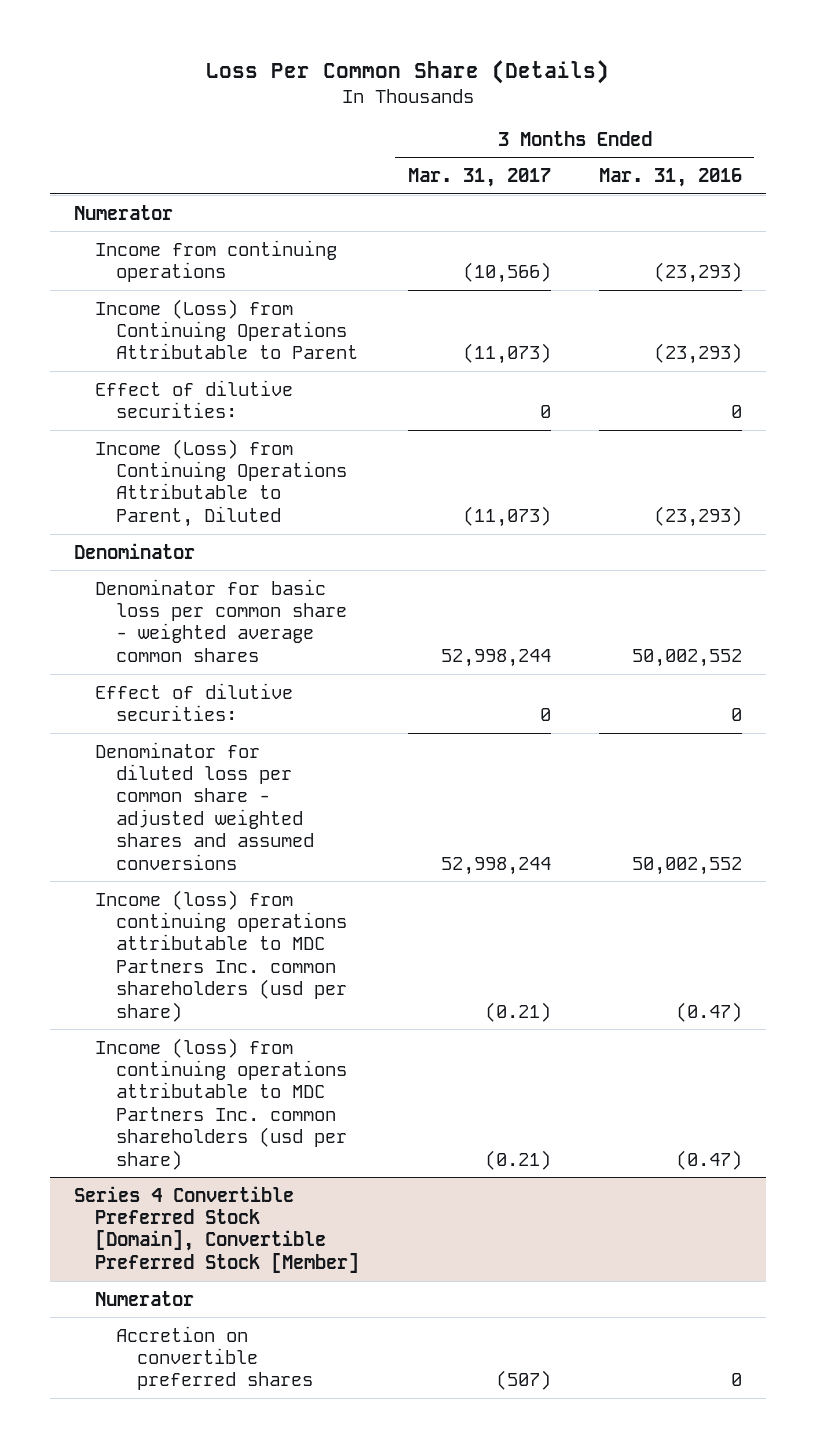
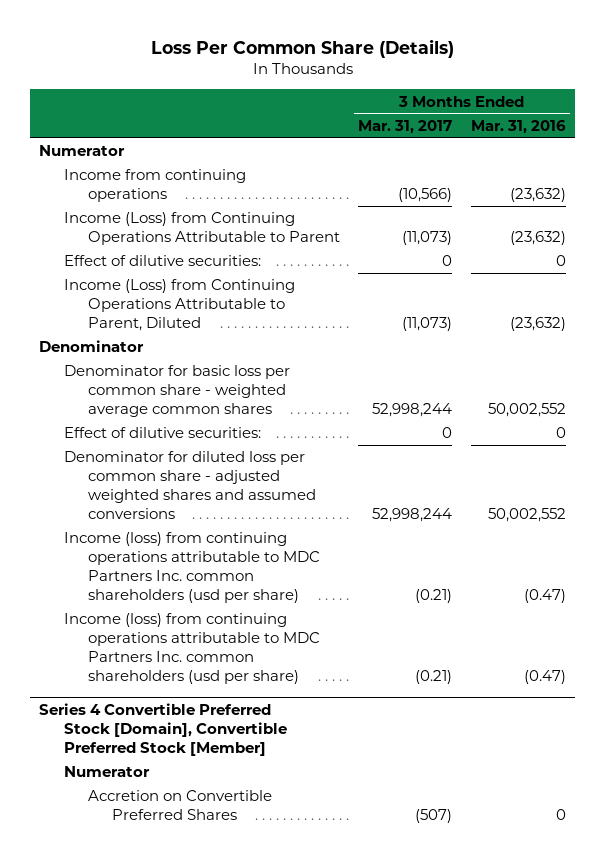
- Income from continuing operations | (10,566) | (23,293)
- Income (Loss) from Continuing Operations Attributable to Parent | (11,073) | (23,293)
+ Income from continuing operations | (10,566) | (23,632)
+ Income (Loss) from Continuing Operations Attributable to Parent | (11,073) | (23,632)
- Income (Loss) from Continuing Operations Attributable to Parent, Diluted | (11,073) | (23,293)
+ Income (Loss) from Continuing Operations Attributable to Parent, Diluted | (11,073) | (23,632)
@ Series 4 Convertible Preferred Stock [Domain], Convertible Preferred Stock [Member]
- Accretion on convertible preferred shares | (507) | 0
+ Accretion on Convertible Preferred Shares | (507) | 0

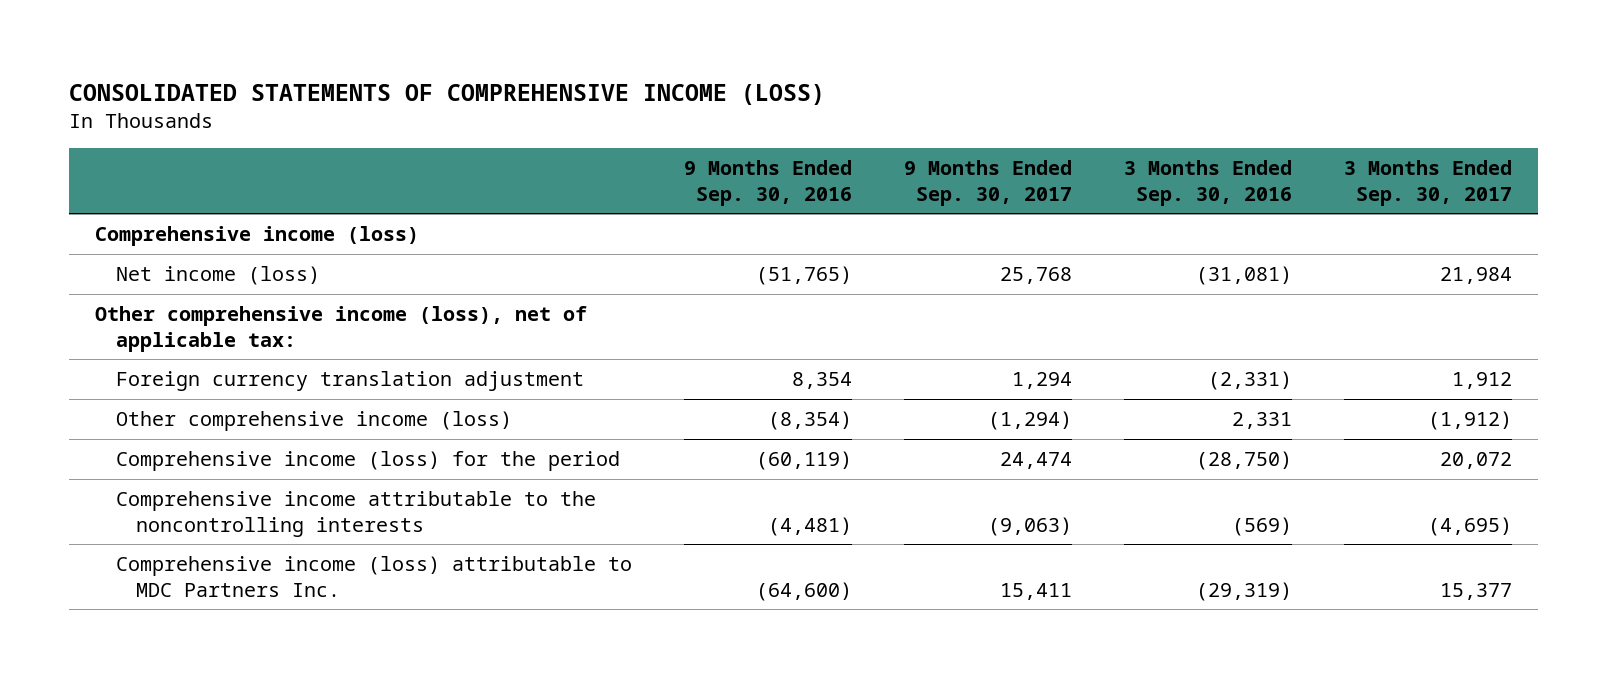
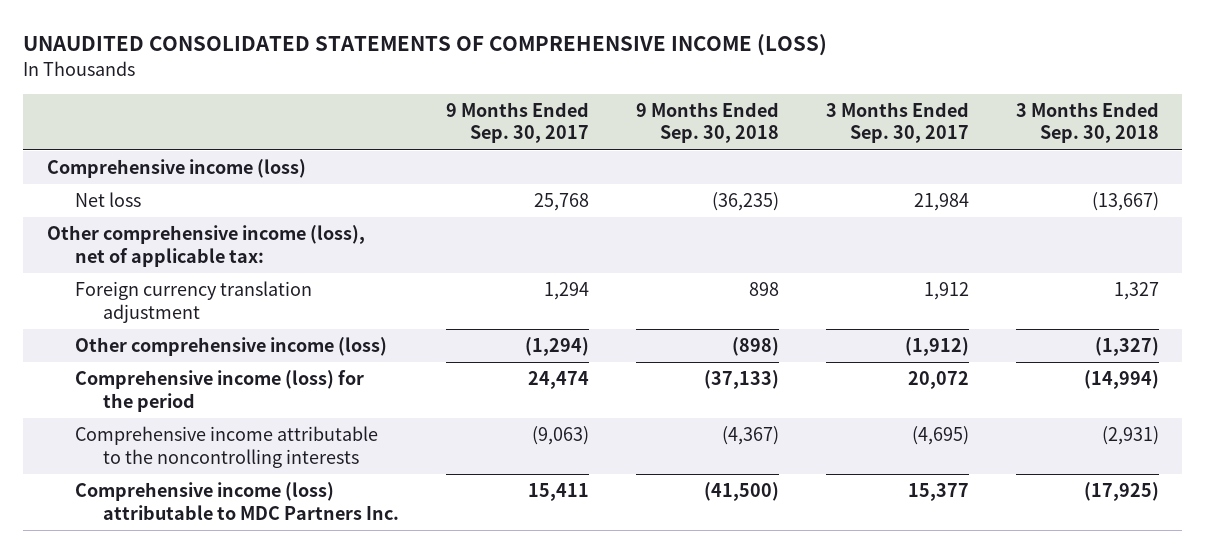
- CONSOLIDATED STATEMENTS OF COMPREHENSIVE INCOME (LOSS)
+ UNAUDITED CONSOLIDATED STATEMENTS OF COMPREHENSIVE INCOME (LOSS)
- | 9 Months Ended Sep. 30, 2016 | 9 Months Ended Sep. 30, 2017 | 3 Months Ended Sep. 30, 2016 | 3 Months Ended Sep. 30, 2017
+ | 9 Months Ended Sep. 30, 2017 | 9 Months Ended Sep. 30, 2018 | 3 Months Ended Sep. 30, 2017 | 3 Months Ended Sep. 30, 2018
- Net income (loss) | (51,765) | 25,768 | (31,081) | 21,984
+ Net loss | 25,768 | (36,235) | 21,984 | (13,667)

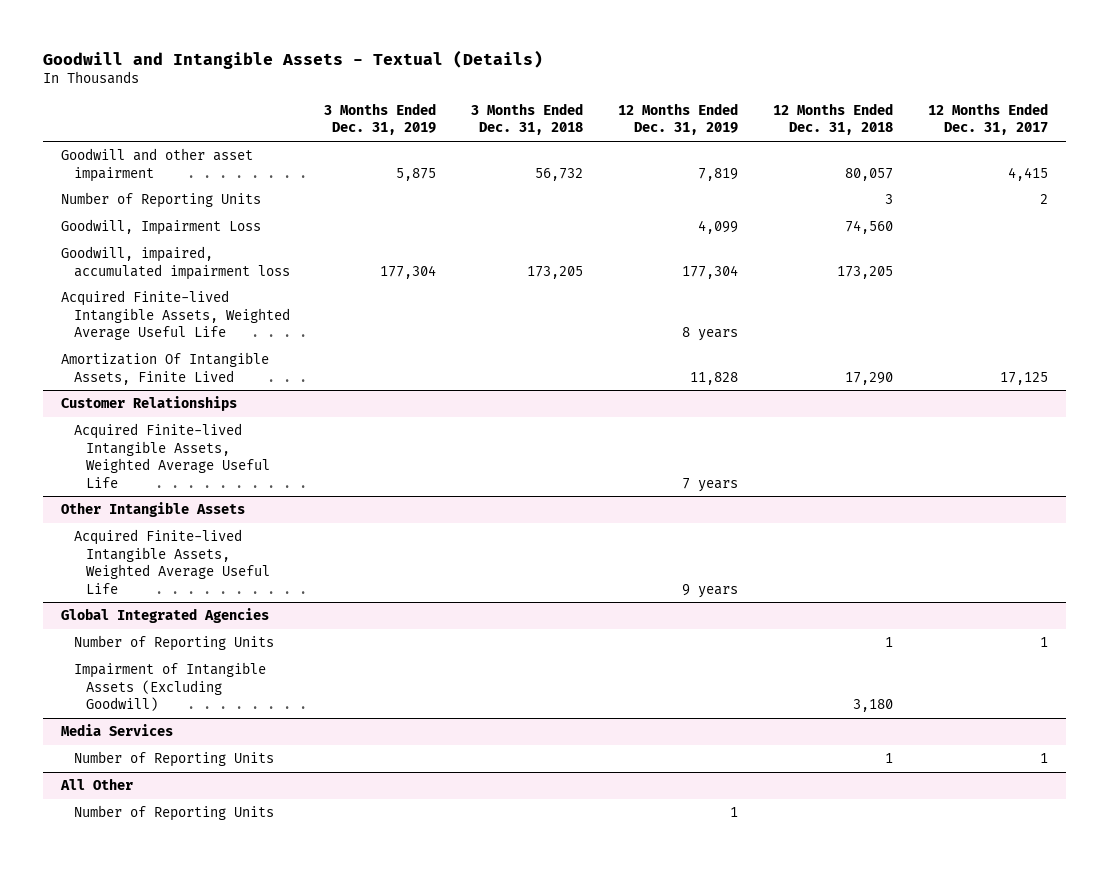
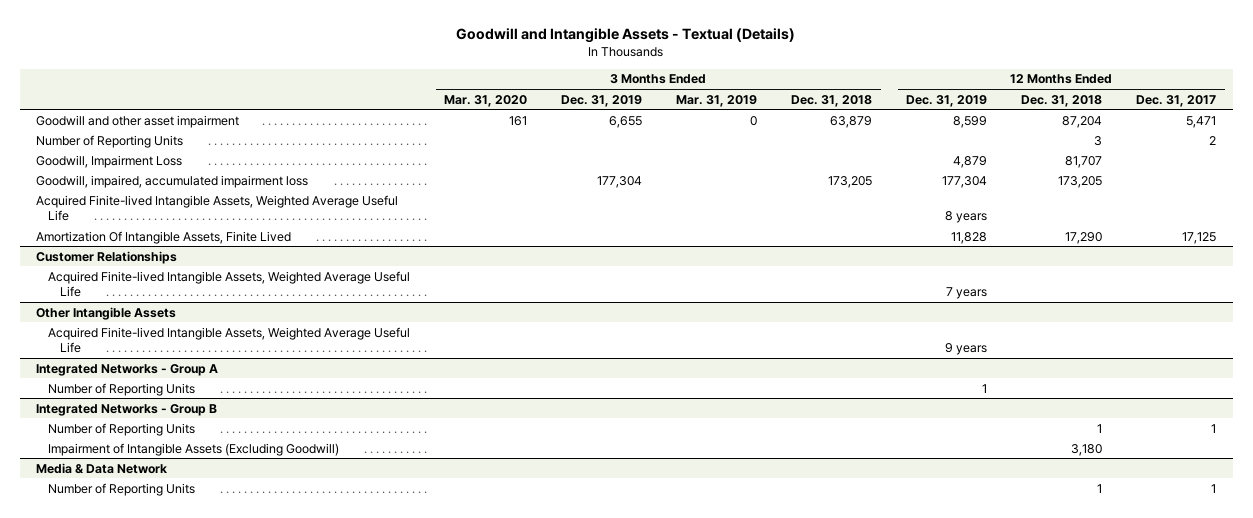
- | 3 Months Ended Dec. 31, 2019 | 3 Months Ended Dec. 31, 2018 | 12 Months Ended Dec. 31, 2019 | 12 Months Ended Dec. 31, 2018 | 12 Months Ended Dec. 31, 2017
+ | 3 Months Ended Mar. 31, 2020 | 3 Months Ended Dec. 31, 2019 | 3 Months Ended Mar. 31, 2019 | 3 Months Ended Dec. 31, 2018 | 12 Months Ended Dec. 31, 2019 | 12 Months Ended Dec. 31, 2018 | 12 Months Ended Dec. 31, 2017
- Goodwill and other asset impairment | 5,875 | 56,732 | 7,819 | 80,057 | 4,415
+ Goodwill and other asset impairment | 161 | 6,655 | 0 | 63,879 | 8,599 | 87,204 | 5,471
- Goodwill, Impairment Loss | | | 4,099 | 74,560 |
+ Goodwill, Impairment Loss | | | | | 4,879 | 81,707 |
- Global Integrated Agencies
+ Integrated Networks - Group A
+ Number of Reporting Units | | | | | 1 | |
+ Integrated Networks - Group B
- Media Services
+ Media & Data Network
- All Other
- Number of Reporting Units | | | 1 | |

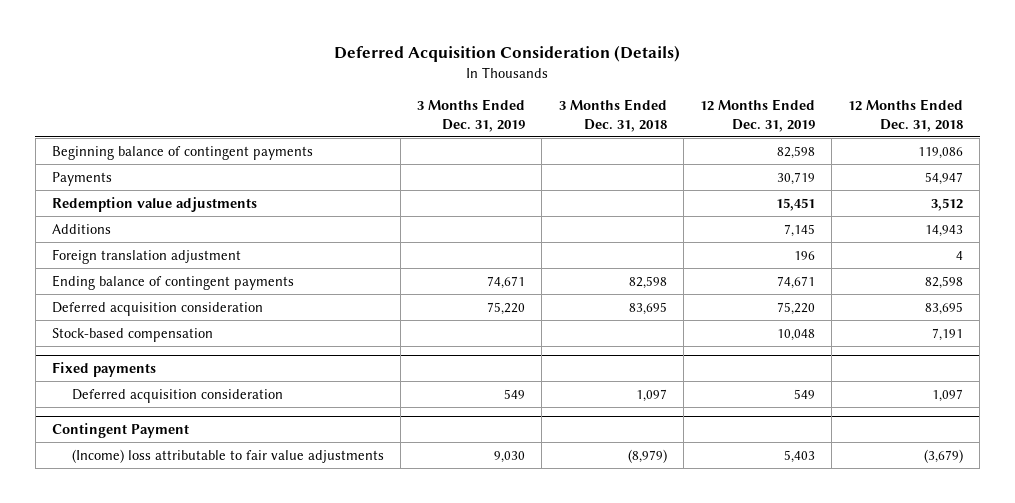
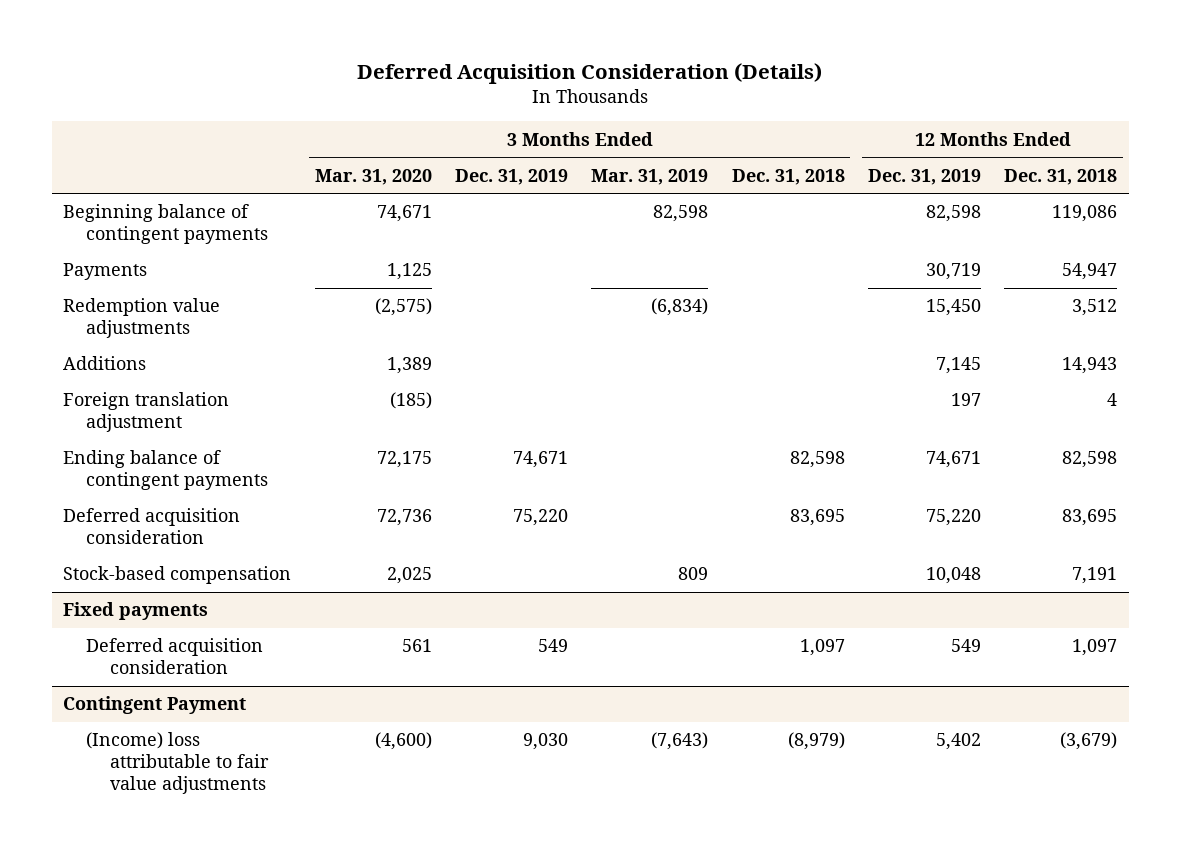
- | 3 Months Ended Dec. 31, 2019 | 3 Months Ended Dec. 31, 2018 | 12 Months Ended Dec. 31, 2019 | 12 Months Ended Dec. 31, 2018
+ | 3 Months Ended Mar. 31, 2020 | 3 Months Ended Dec. 31, 2019 | 3 Months Ended Mar. 31, 2019 | 3 Months Ended Dec. 31, 2018 | 12 Months Ended Dec. 31, 2019 | 12 Months Ended Dec. 31, 2018
- Redemption value adjustments | | | 15,451 | 3,512
+ Redemption value adjustments | (2,575) | | (6,834) | | 15,450 | 3,512
- Foreign translation adjustment | | | 196 | 4
+ Foreign translation adjustment | (185) | | | | 197 | 4
@ Contingent Payment
- (Income) loss attributable to fair value adjustments | 9,030 | (8,979) | 5,403 | (3,679)
+ (Income) loss attributable to fair value adjustments | (4,600) | 9,030 | (7,643) | (8,979) | 5,402 | (3,679)

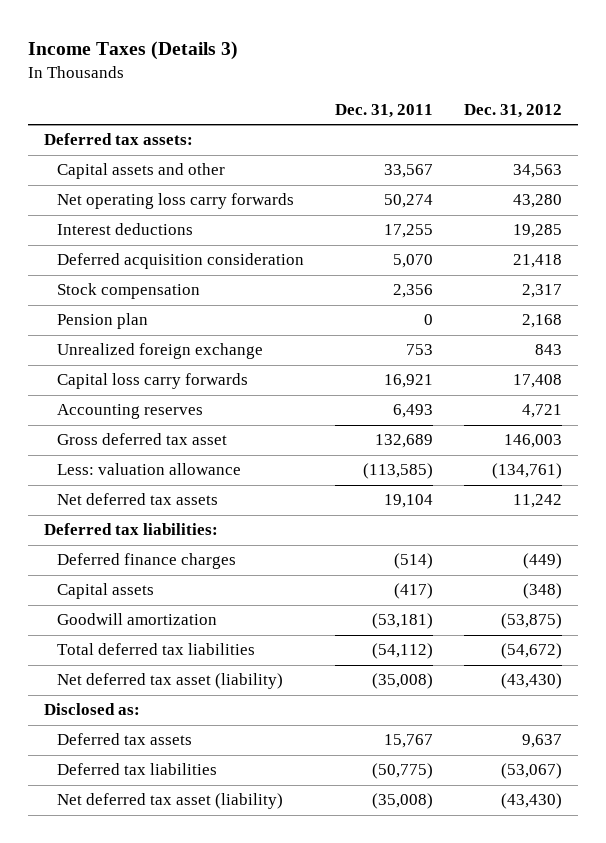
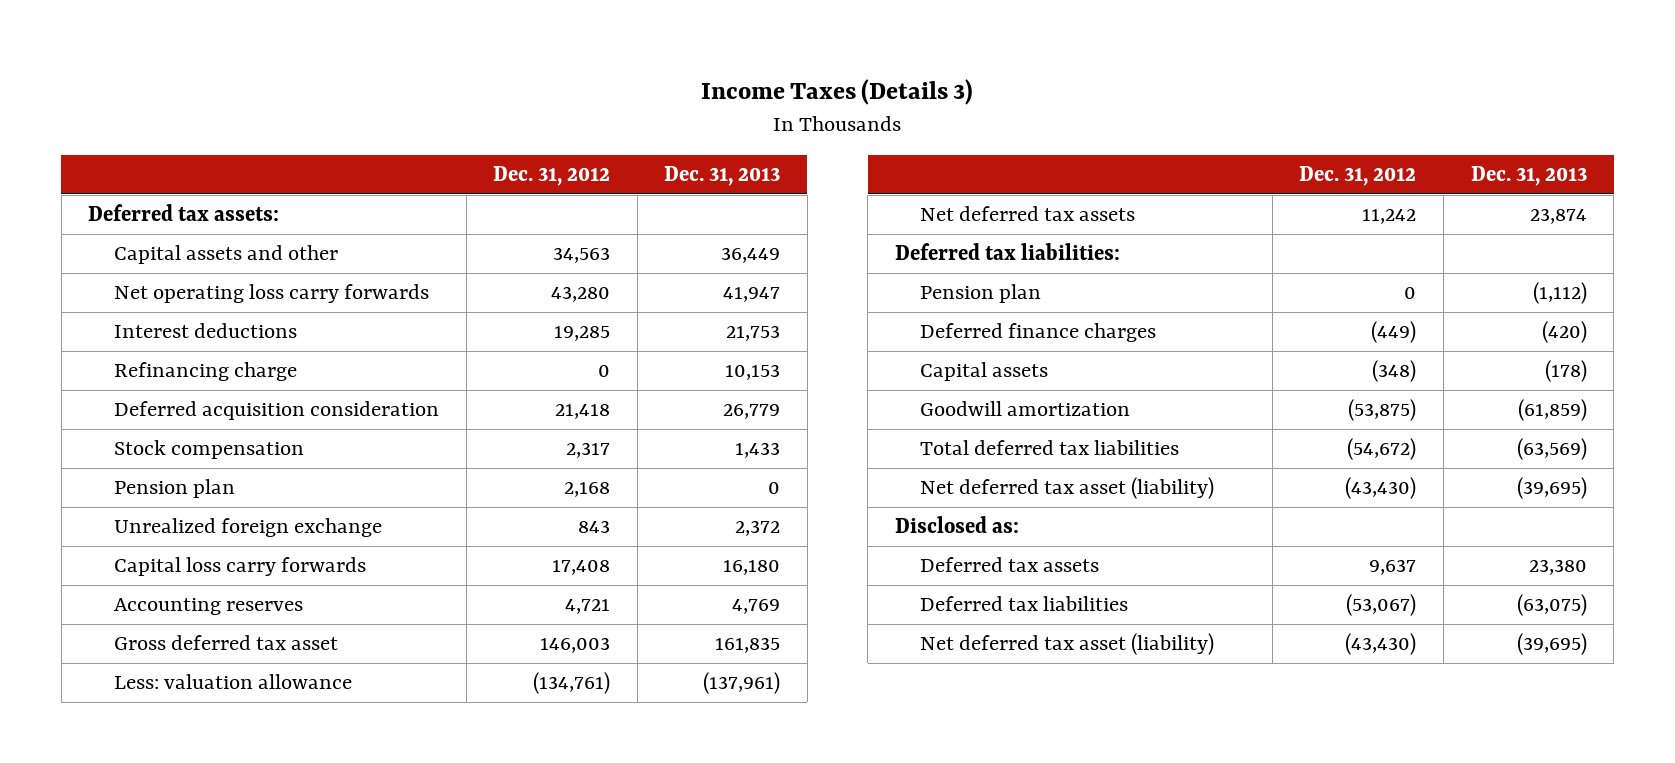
- | Dec. 31, 2011 | Dec. 31, 2012
+ | Dec. 31, 2012 | Dec. 31, 2013
+ Refinancing charge | 0 | 10,153
+ Pension plan | 0 | (1,112)

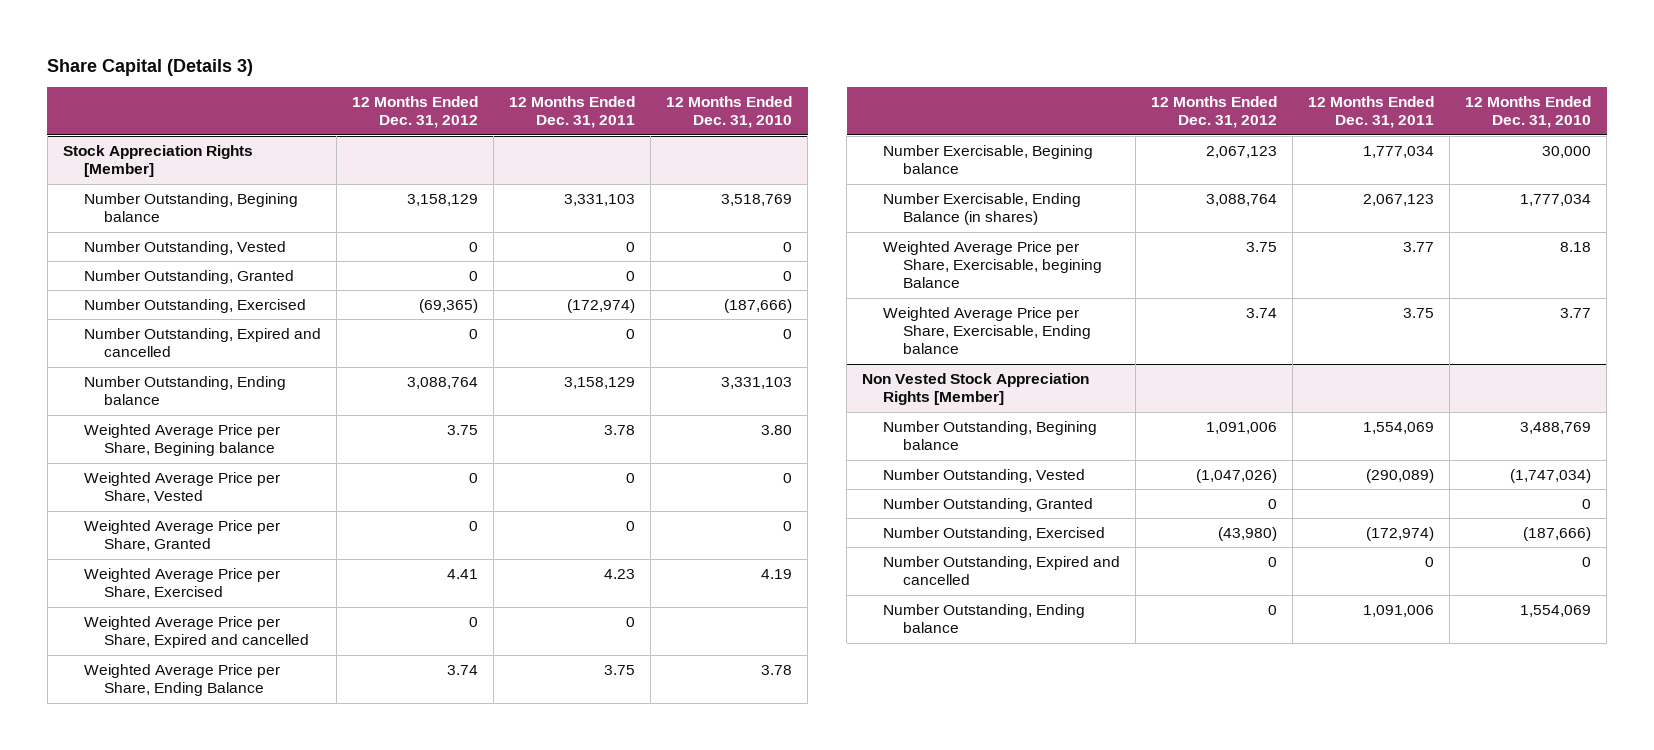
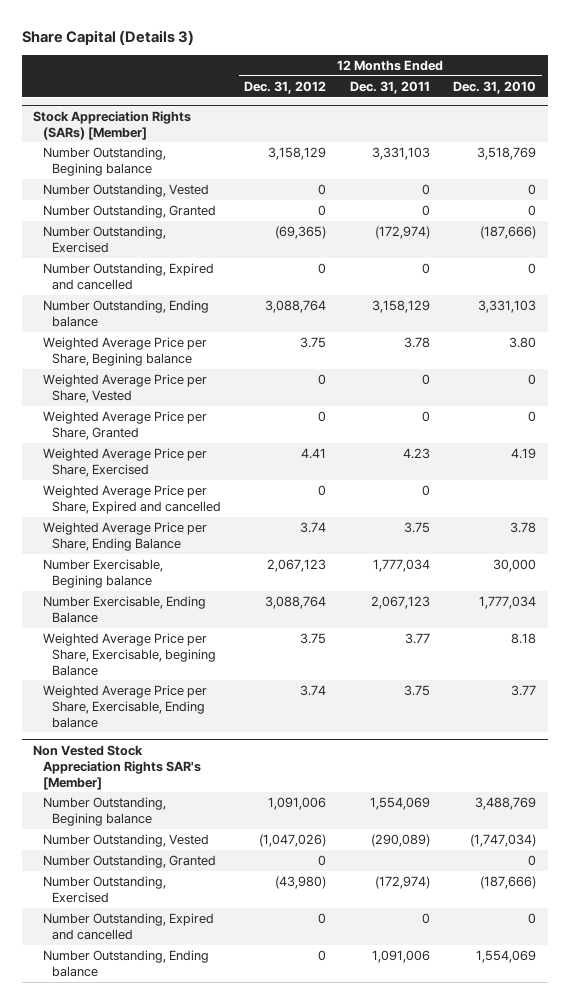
- Stock Appreciation Rights [Member]
+ Stock Appreciation Rights (SARs) [Member]
- Number Exercisable, Ending Balance (in shares) | 3,088,764 | 2,067,123 | 1,777,034
+ Number Exercisable, Ending Balance | 3,088,764 | 2,067,123 | 1,777,034
- Non Vested Stock Appreciation Rights [Member]
+ Non Vested Stock Appreciation Rights SAR's [Member]

